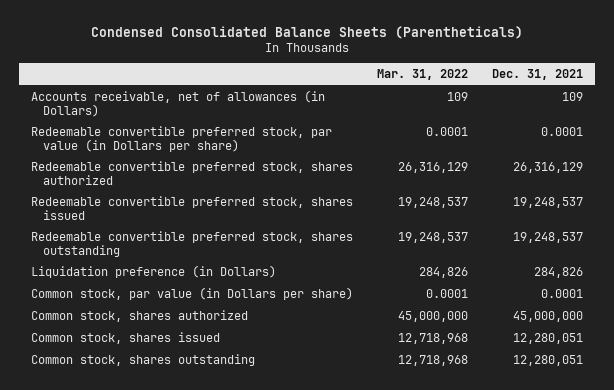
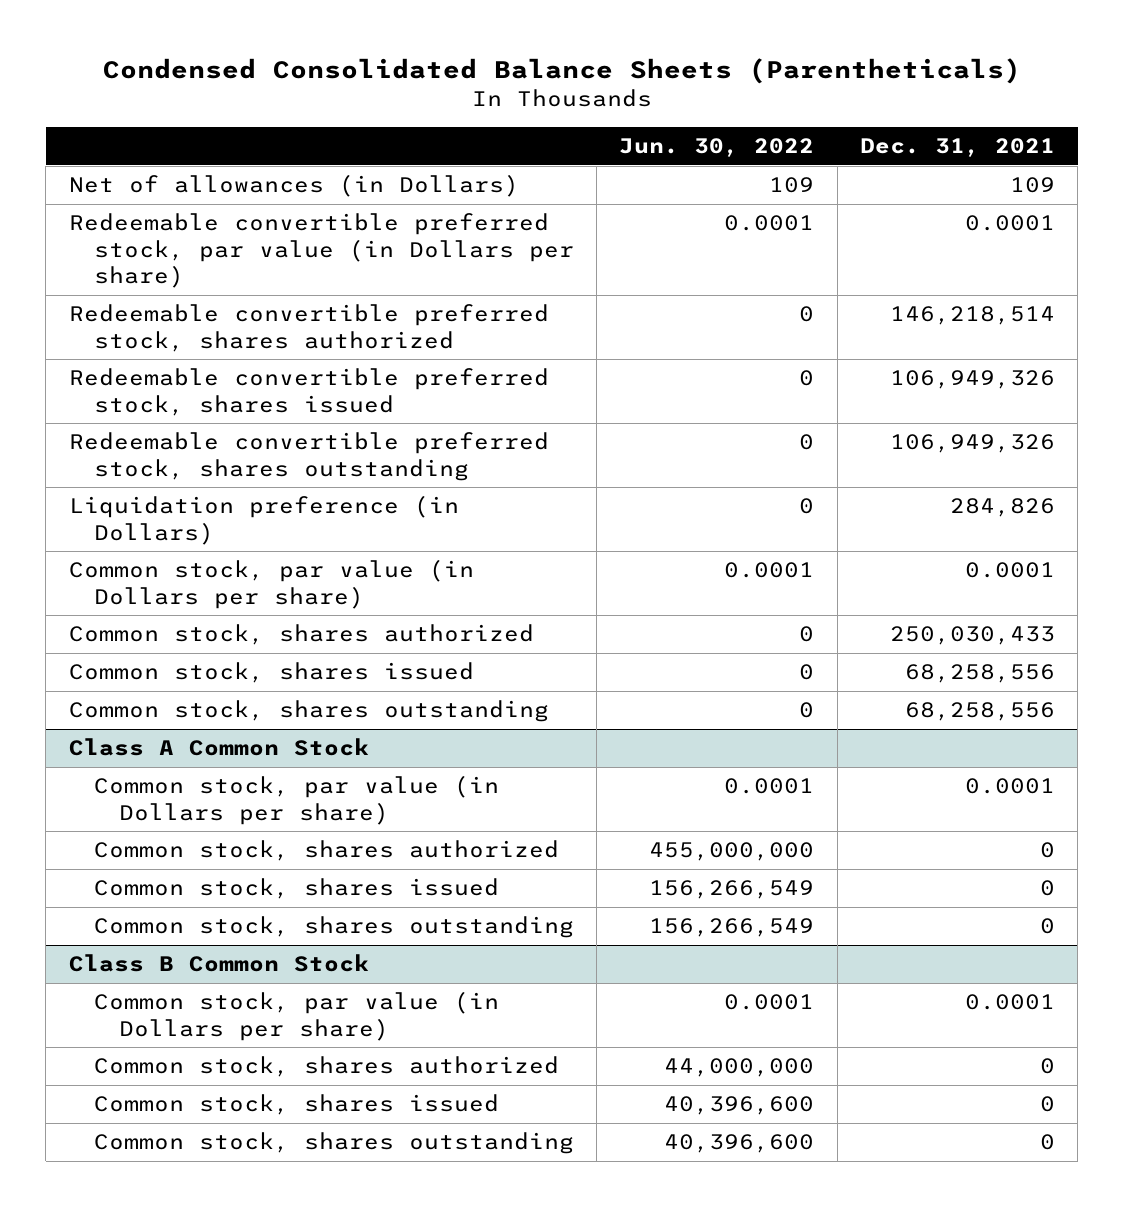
- | Mar. 31, 2022 | Dec. 31, 2021
+ | Jun. 30, 2022 | Dec. 31, 2021
- Accounts receivable, net of allowances (in Dollars) | 109 | 109
+ Net of allowances (in Dollars) | 109 | 109
- Redeemable convertible preferred stock, shares authorized | 26,316,129 | 26,316,129
- Redeemable convertible preferred stock, shares issued | 19,248,537 | 19,248,537
- Redeemable convertible preferred stock, shares outstanding | 19,248,537 | 19,248,537
+ Redeemable convertible preferred stock, shares authorized | 0 | 146,218,514
+ Redeemable convertible preferred stock, shares issued | 0 | 106,949,326
+ Redeemable convertible preferred stock, shares outstanding | 0 | 106,949,326
- Common stock, shares authorized | 45,000,000 | 45,000,000
- Common stock, shares issued | 12,718,968 | 12,280,051
- Common stock, shares outstanding | 12,718,968 | 12,280,051
+ Common stock, shares authorized | 0 | 250,030,433
+ Common stock, shares issued | 0 | 68,258,556
+ Common stock, shares outstanding | 0 | 68,258,556
+ Class A Common Stock
+ Common stock, par value (in Dollars per share) | 0.0001 | 0.0001
+ Common stock, shares authorized | 455,000,000 | 0
+ Common stock, shares issued | 156,266,549 | 0
+ Common stock, shares outstanding | 156,266,549 | 0
+ Class B Common Stock
+ Common stock, par value (in Dollars per share) | 0.0001 | 0.0001
+ Common stock, shares authorized | 44,000,000 | 0
+ Common stock, shares issued | 40,396,600 | 0
+ Common stock, shares outstanding | 40,396,600 | 0

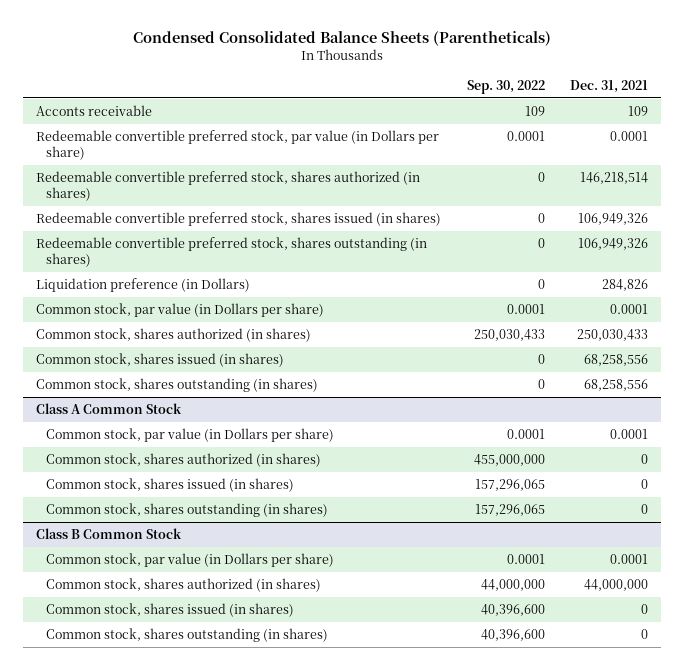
- | Jun. 30, 2022 | Dec. 31, 2021
+ | Sep. 30, 2022 | Dec. 31, 2021
- Net of allowances (in Dollars) | 109 | 109
+ Acconts receivable | 109 | 109
- Redeemable convertible preferred stock, shares authorized | 0 | 146,218,514
- Redeemable convertible preferred stock, shares issued | 0 | 106,949,326
- Redeemable convertible preferred stock, shares outstanding | 0 | 106,949,326
+ Redeemable convertible preferred stock, shares authorized (in shares) | 0 | 146,218,514
+ Redeemable convertible preferred stock, shares issued (in shares) | 0 | 106,949,326
+ Redeemable convertible preferred stock, shares outstanding (in shares) | 0 | 106,949,326
- Common stock, shares authorized | 0 | 250,030,433
- Common stock, shares issued | 0 | 68,258,556
- Common stock, shares outstanding | 0 | 68,258,556
+ Common stock, shares authorized (in shares) | 250,030,433 | 250,030,433
+ Common stock, shares issued (in shares) | 0 | 68,258,556
+ Common stock, shares outstanding (in shares) | 0 | 68,258,556
@ Class A Common Stock
- Common stock, shares authorized | 455,000,000 | 0
- Common stock, shares issued | 156,266,549 | 0
- Common stock, shares outstanding | 156,266,549 | 0
+ Common stock, shares authorized (in shares) | 455,000,000 | 0
+ Common stock, shares issued (in shares) | 157,296,065 | 0
+ Common stock, shares outstanding (in shares) | 157,296,065 | 0
@ Class B Common Stock
- Common stock, shares authorized | 44,000,000 | 0
- Common stock, shares issued | 40,396,600 | 0
- Common stock, shares outstanding | 40,396,600 | 0
+ Common stock, shares authorized (in shares) | 44,000,000 | 44,000,000
+ Common stock, shares issued (in shares) | 40,396,600 | 0
+ Common stock, shares outstanding (in shares) | 40,396,600 | 0

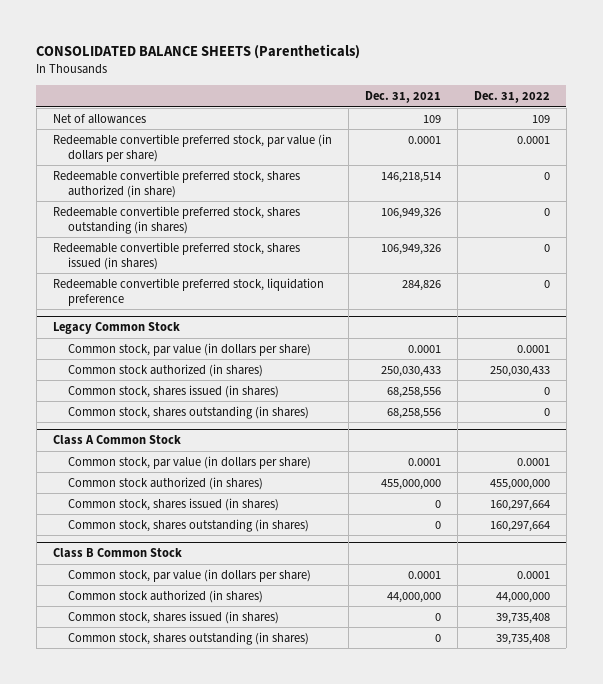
- Condensed Consolidated Balance Sheets (Parentheticals)
+ CONSOLIDATED BALANCE SHEETS (Parentheticals)
- | Sep. 30, 2022 | Dec. 31, 2021
+ | Dec. 31, 2021 | Dec. 31, 2022
- Acconts receivable | 109 | 109
- Redeemable convertible preferred stock, par value (in Dollars per share) | 0.0001 | 0.0001
- Redeemable convertible preferred stock, shares authorized (in shares) | 0 | 146,218,514
+ Net of allowances | 109 | 109
+ Redeemable convertible preferred stock, par value (in dollars per share) | 0.0001 | 0.0001
+ Redeemable convertible preferred stock, shares authorized (in share) | 146,218,514 | 0
- Liquidation preference (in Dollars) | 0 | 284,826
- Common stock, par value (in Dollars per share) | 0.0001 | 0.0001
- Common stock, shares authorized (in shares) | 250,030,433 | 250,030,433
moved down: Redeemable convertible preferred stock, shares issued (in shares) | 106,949,326 | 0
+ Redeemable convertible preferred stock, liquidation preference | 284,826 | 0
+ Legacy Common Stock
+ Common stock, par value (in dollars per share) | 0.0001 | 0.0001
+ Common stock authorized (in shares) | 250,030,433 | 250,030,433
@ Class A Common Stock
- Common stock, par value (in Dollars per share) | 0.0001 | 0.0001
- Common stock, shares authorized (in shares) | 455,000,000 | 0
+ Common stock, par value (in dollars per share) | 0.0001 | 0.0001
+ Common stock authorized (in shares) | 455,000,000 | 455,000,000
@ Class B Common Stock
- Common stock, par value (in Dollars per share) | 0.0001 | 0.0001
- Common stock, shares authorized (in shares) | 44,000,000 | 44,000,000
+ Common stock, par value (in dollars per share) | 0.0001 | 0.0001
+ Common stock authorized (in shares) | 44,000,000 | 44,000,000

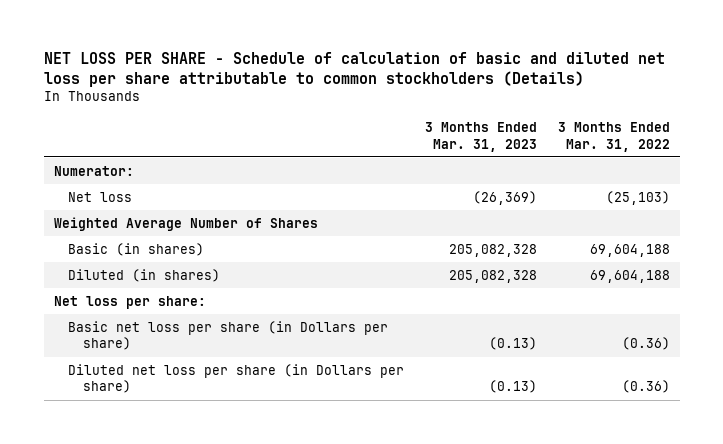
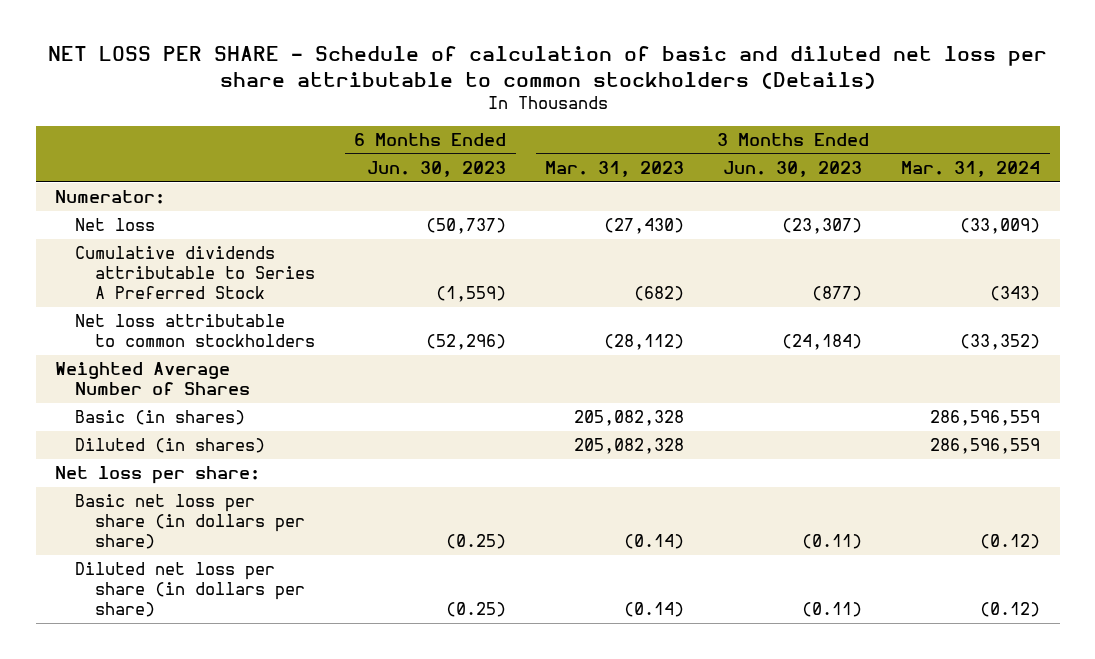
- | 3 Months Ended Mar. 31, 2023 | 3 Months Ended Mar. 31, 2022
+ | 6 Months Ended Jun. 30, 2023 | 3 Months Ended Mar. 31, 2023 | 3 Months Ended Jun. 30, 2023 | 3 Months Ended Mar. 31, 2024
- Net loss | (26,369) | (25,103)
+ Net loss | (50,737) | (27,430) | (23,307) | (33,009)
+ Cumulative dividends attributable to Series A Preferred Stock | (1,559) | (682) | (877) | (343)
+ Net loss attributable to common stockholders | (52,296) | (28,112) | (24,184) | (33,352)
- Basic net loss per share (in Dollars per share) | (0.13) | (0.36)
- Diluted net loss per share (in Dollars per share) | (0.13) | (0.36)
+ Basic net loss per share (in dollars per share) | (0.25) | (0.14) | (0.11) | (0.12)
+ Diluted net loss per share (in dollars per share) | (0.25) | (0.14) | (0.11) | (0.12)

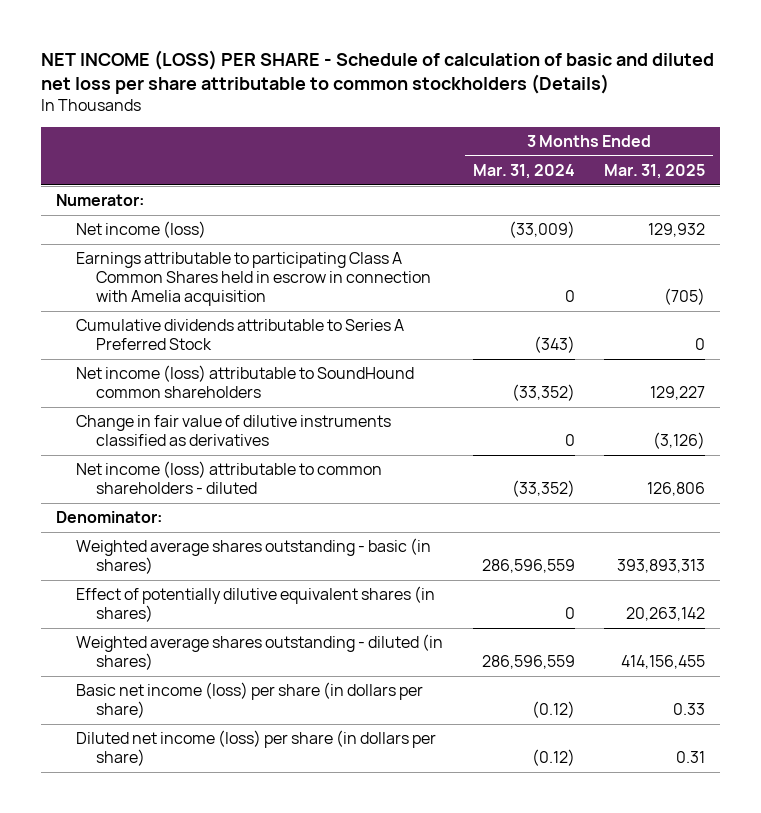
- NET LOSS PER SHARE - Schedule of calculation of basic and diluted net loss per share attributable to common stockholders (Details)
+ NET INCOME (LOSS) PER SHARE - Schedule of calculation of basic and diluted net loss per share attributable to common stockholders (Details)
- | 6 Months Ended Jun. 30, 2023 | 3 Months Ended Mar. 31, 2023 | 3 Months Ended Jun. 30, 2023 | 3 Months Ended Mar. 31, 2024
+ | 3 Months Ended Mar. 31, 2024 | 3 Months Ended Mar. 31, 2025
- Net loss | (50,737) | (27,430) | (23,307) | (33,009)
+ Net income (loss) | (33,009) | 129,932
+ Earnings attributable to participating Class A Common Shares held in escrow in connection with Amelia acquisition | 0 | (705)
- Net loss attributable to common stockholders | (52,296) | (28,112) | (24,184) | (33,352)
- Weighted Average Number of Shares
- Basic (in shares) | | 205,082,328 | | 286,596,559
- Diluted (in shares) | | 205,082,328 | | 286,596,559
- Net loss per share:
- Basic net loss per share (in dollars per share) | (0.25) | (0.14) | (0.11) | (0.12)
- Diluted net loss per share (in dollars per share) | (0.25) | (0.14) | (0.11) | (0.12)
+ Net income (loss) attributable to SoundHound common shareholders | (33,352) | 129,227
+ Change in fair value of dilutive instruments classified as derivatives | 0 | (3,126)
+ Net income (loss) attributable to common shareholders - diluted | (33,352) | 126,806
+ Denominator:
+ Weighted average shares outstanding - basic (in shares) | 286,596,559 | 393,893,313
+ Effect of potentially dilutive equivalent shares (in shares) | 0 | 20,263,142
+ Weighted average shares outstanding - diluted (in shares) | 286,596,559 | 414,156,455
+ Basic net income (loss) per share (in dollars per share) | (0.12) | 0.33
+ Diluted net income (loss) per share (in dollars per share) | (0.12) | 0.31

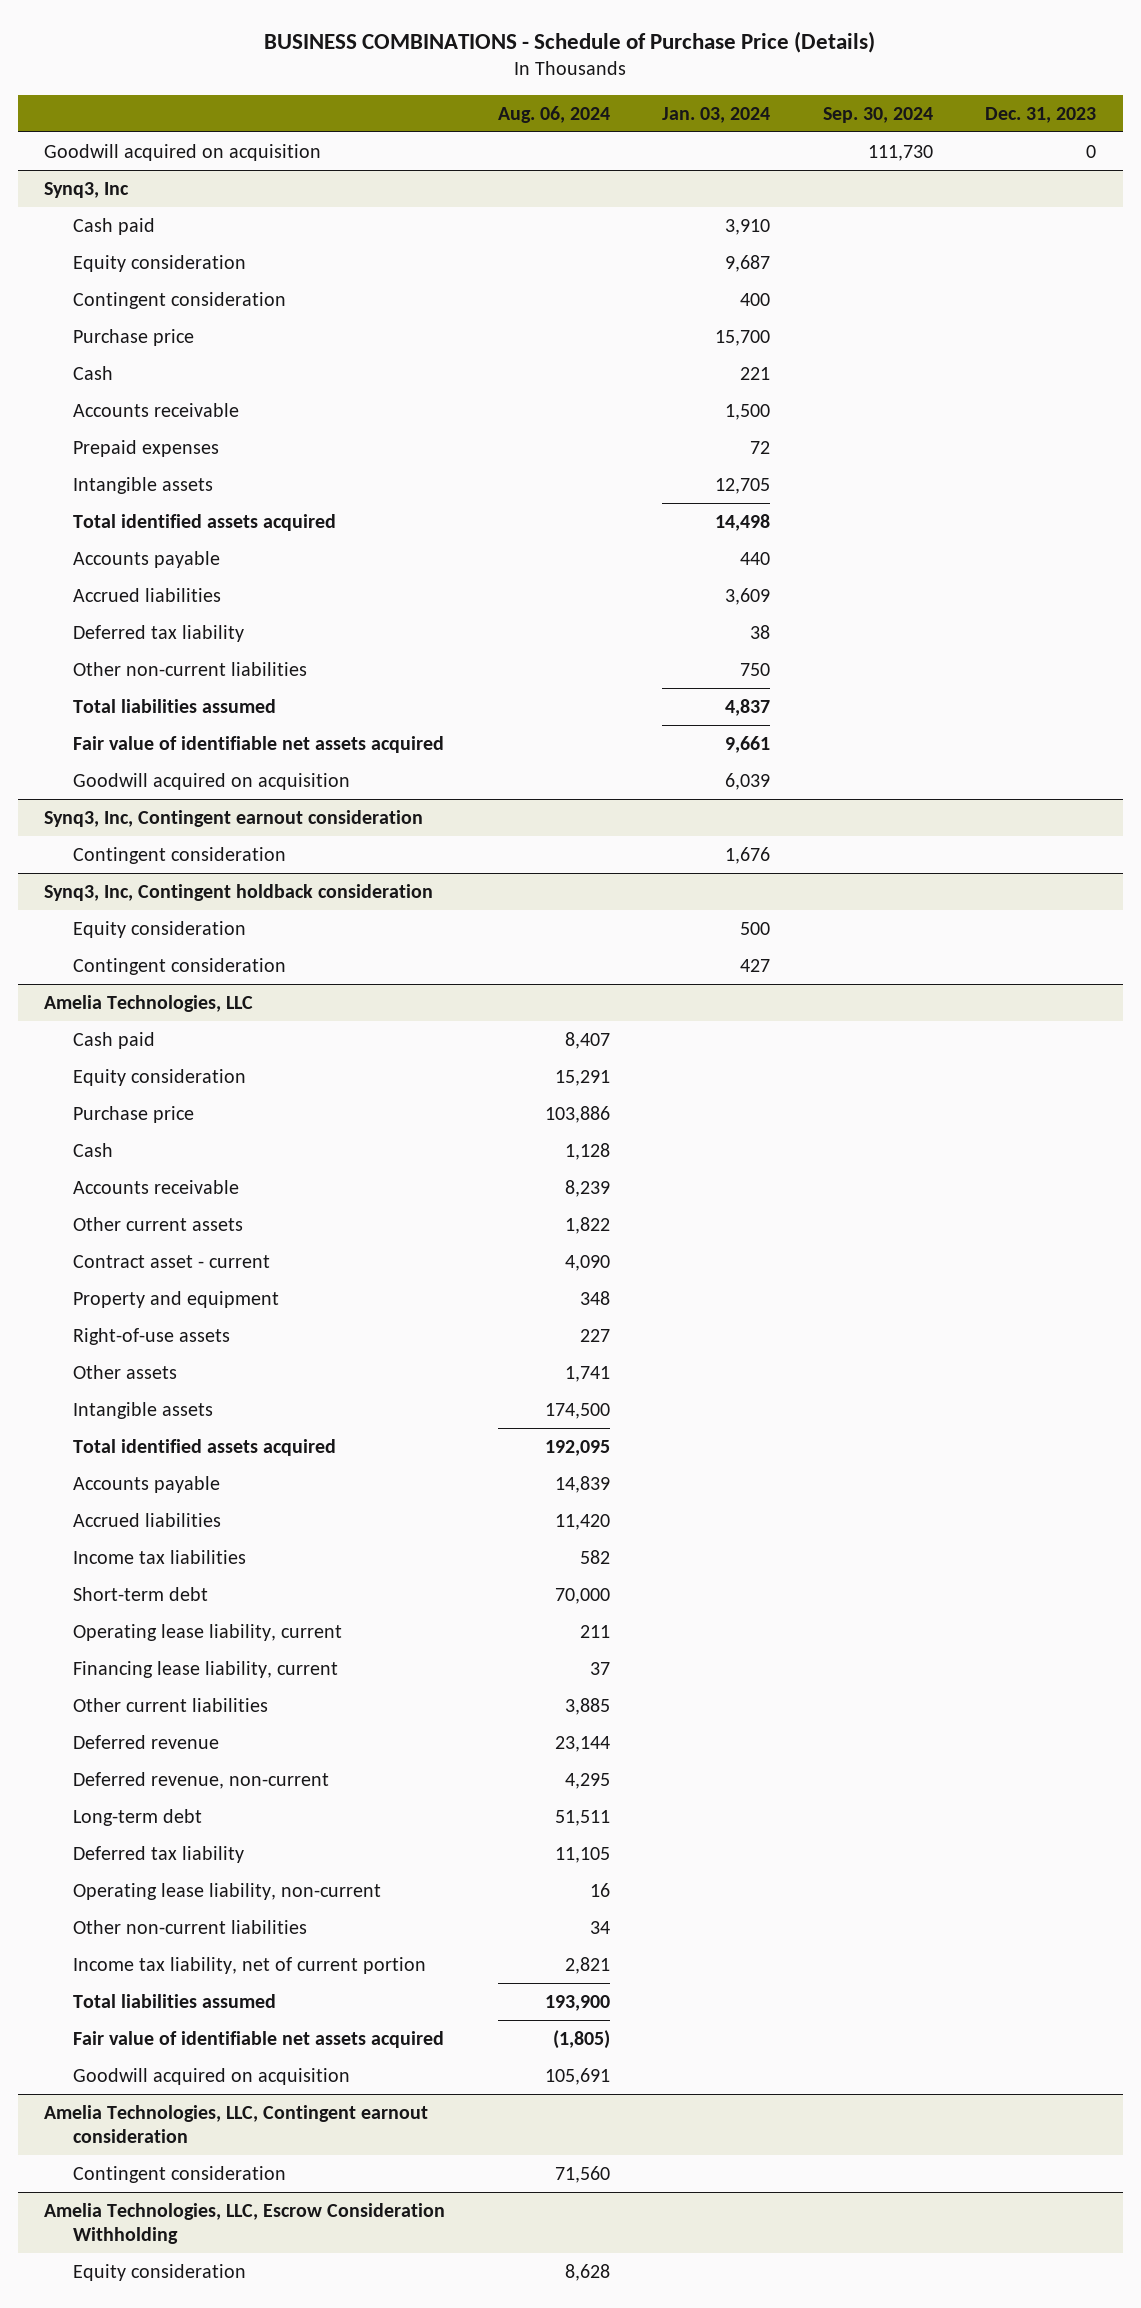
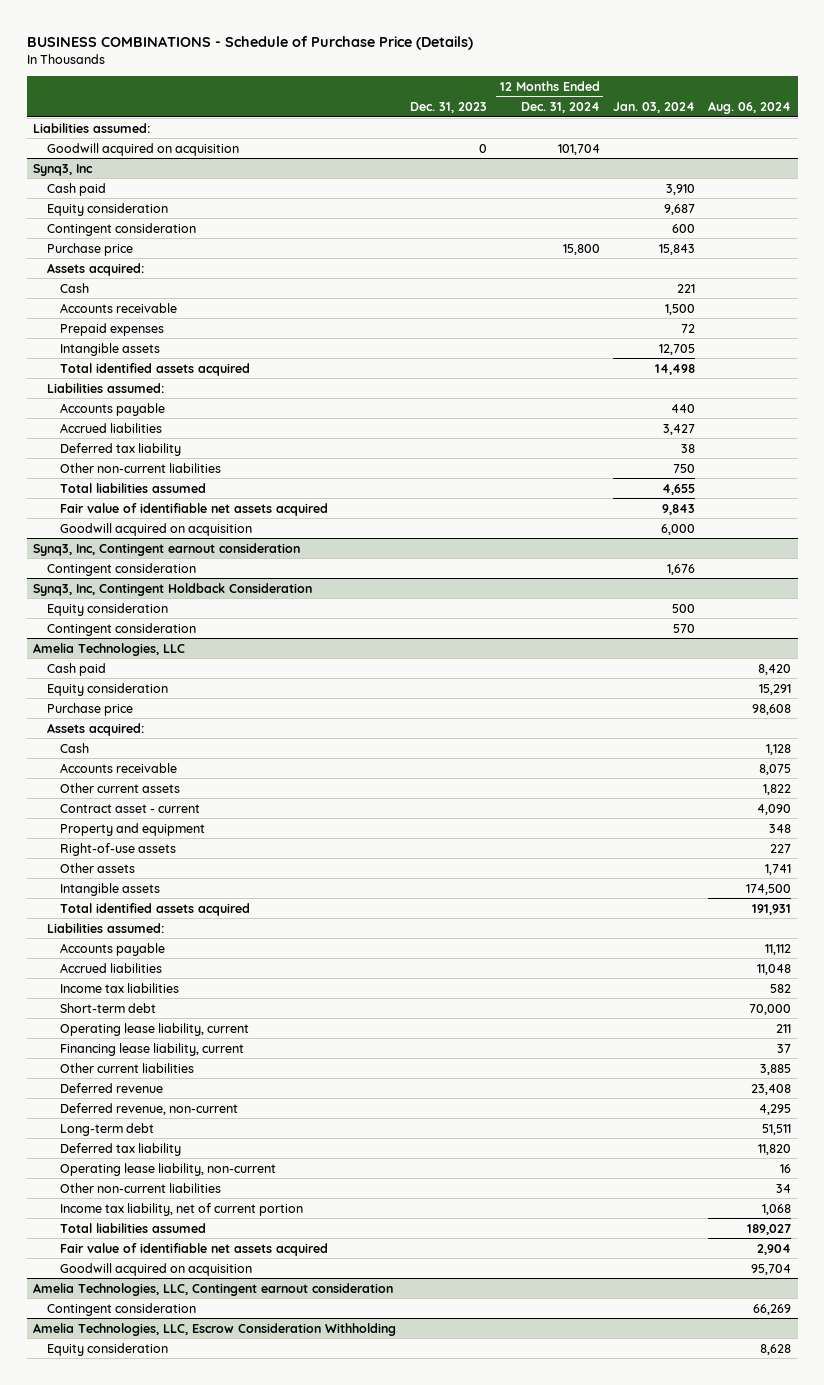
- | Aug. 06, 2024 | Jan. 03, 2024 | Sep. 30, 2024 | Dec. 31, 2023
+ | Dec. 31, 2023 | 12 Months Ended Dec. 31, 2024 | Jan. 03, 2024 | Aug. 06, 2024
+ Liabilities assumed:
@ Synq3, Inc
- Contingent consideration | | 400 | |
- Purchase price | | 15,700 | |
+ Contingent consideration | | | 600 |
+ Purchase price | | 15,800 | 15,843 |
+ Assets acquired:
+ Liabilities assumed:
- Accrued liabilities | | 3,609 | |
+ Accrued liabilities | | | 3,427 |
- Total liabilities assumed | | 4,837 | |
- Fair value of identifiable net assets acquired | | 9,661 | |
- Goodwill acquired on acquisition | | 6,039 | |
+ Total liabilities assumed | | | 4,655 |
+ Fair value of identifiable net assets acquired | | | 9,843 |
+ Goodwill acquired on acquisition | | | 6,000 |
- Synq3, Inc, Contingent holdback consideration
+ Synq3, Inc, Contingent Holdback Consideration
- Contingent consideration | | 427 | |
+ Contingent consideration | | | 570 |
@ Amelia Technologies, LLC
- Cash paid | 8,407 | | |
+ Cash paid | | | | 8,420
- Purchase price | 103,886 | | |
+ Purchase price | | | | 98,608
+ Assets acquired:
- Accounts receivable | 8,239 | | |
+ Accounts receivable | | | | 8,075
- Total identified assets acquired | 192,095 | | |
- Accounts payable | 14,839 | | |
- Accrued liabilities | 11,420 | | |
+ Total identified assets acquired | | | | 191,931
+ Liabilities assumed:
+ Accounts payable | | | | 11,112
+ Accrued liabilities | | | | 11,048
- Deferred revenue | 23,144 | | |
+ Deferred revenue | | | | 23,408
- Deferred tax liability | 11,105 | | |
+ Deferred tax liability | | | | 11,820
- Income tax liability, net of current portion | 2,821 | | |
- Total liabilities assumed | 193,900 | | |
- Fair value of identifiable net assets acquired | (1,805) | | |
- Goodwill acquired on acquisition | 105,691 | | |
+ Income tax liability, net of current portion | | | | 1,068
+ Total liabilities assumed | | | | 189,027
+ Fair value of identifiable net assets acquired | | | | 2,904
+ Goodwill acquired on acquisition | | | | 95,704
@ Amelia Technologies, LLC, Contingent earnout consideration
- Contingent consideration | 71,560 | | |
+ Contingent consideration | | | | 66,269

